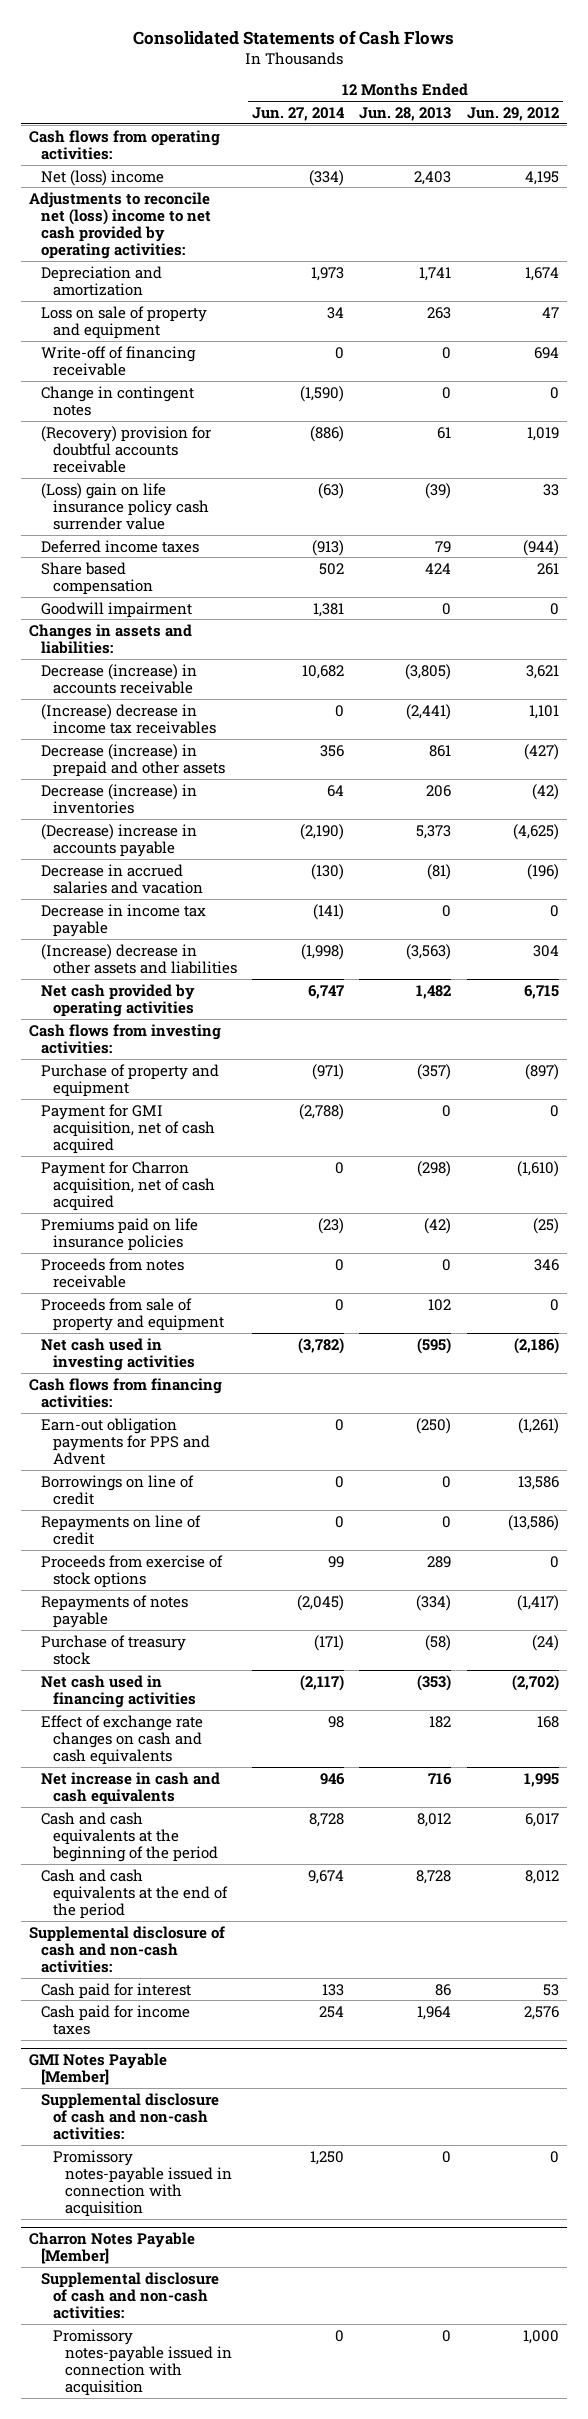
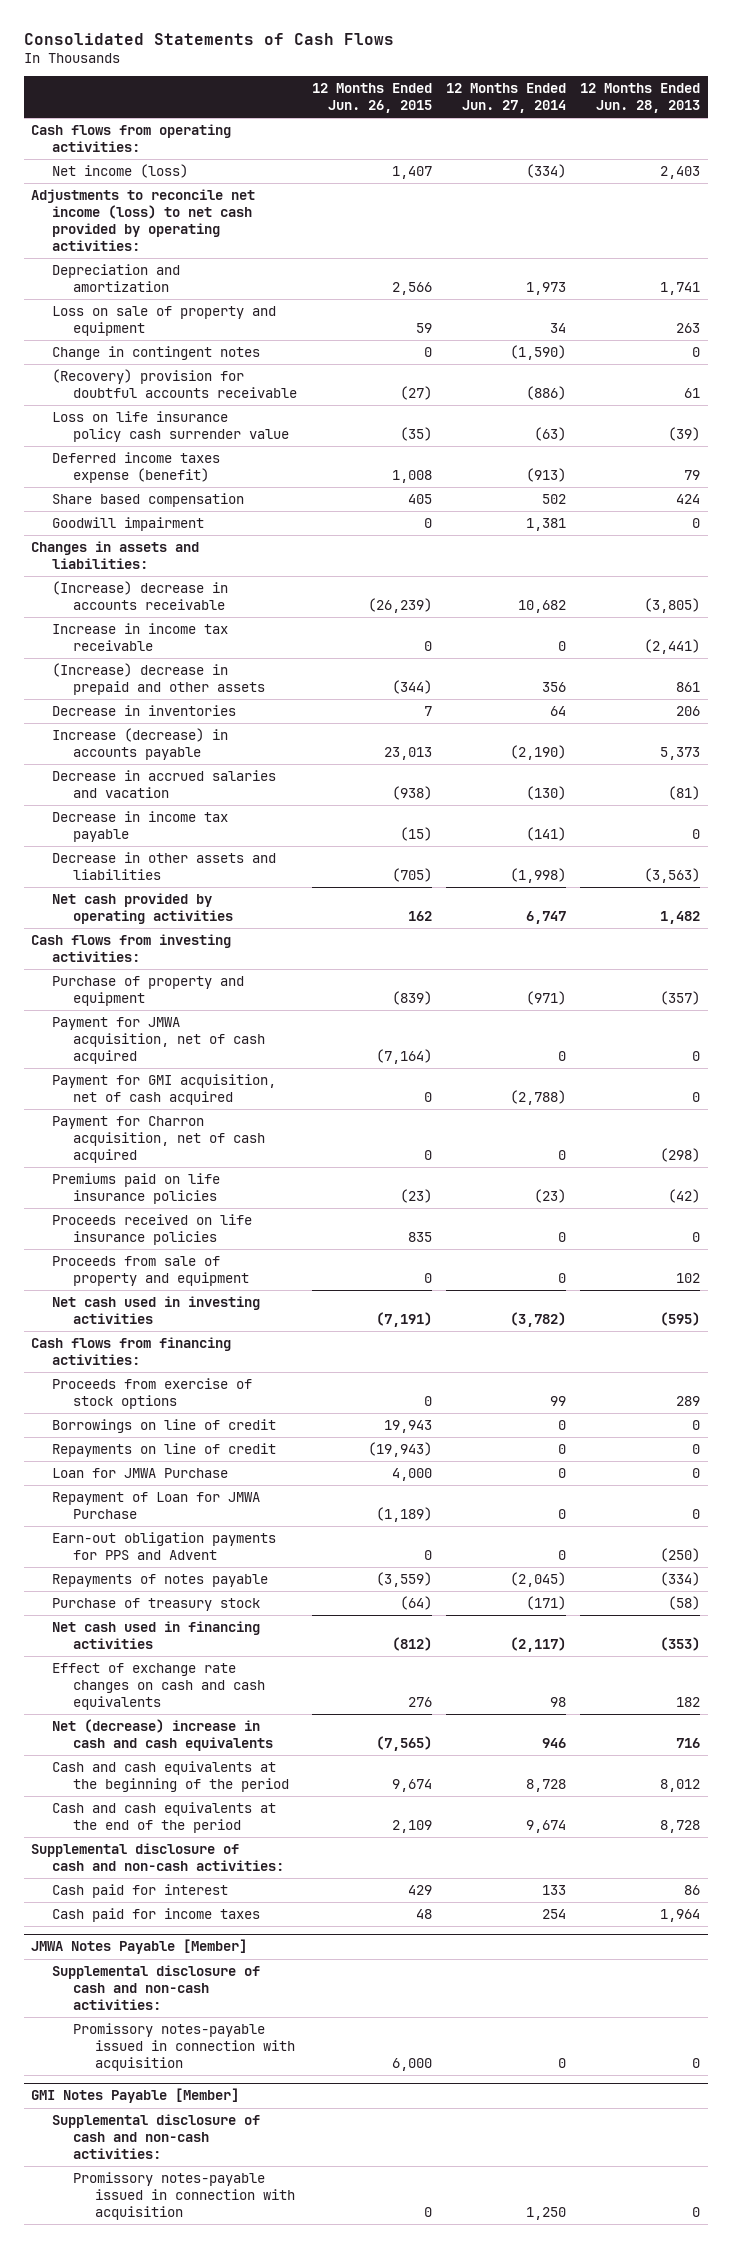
- | 12 Months Ended Jun. 27, 2014 | 12 Months Ended Jun. 28, 2013 | 12 Months Ended Jun. 29, 2012
+ | 12 Months Ended Jun. 26, 2015 | 12 Months Ended Jun. 27, 2014 | 12 Months Ended Jun. 28, 2013
- Net (loss) income | (334) | 2,403 | 4,195
- Adjustments to reconcile net (loss) income to net cash provided by operating activities:
+ Net income (loss) | 1,407 | (334) | 2,403
+ Adjustments to reconcile net income (loss) to net cash provided by operating activities:
- Write-off of financing receivable | 0 | 0 | 694
- (Loss) gain on life insurance policy cash surrender value | (63) | (39) | 33
- Deferred income taxes | (913) | 79 | (944)
+ Loss on life insurance policy cash surrender value | (35) | (63) | (39)
+ Deferred income taxes expense (benefit) | 1,008 | (913) | 79
- Decrease (increase) in accounts receivable | 10,682 | (3,805) | 3,621
- (Increase) decrease in income tax receivables | 0 | (2,441) | 1,101
- Decrease (increase) in prepaid and other assets | 356 | 861 | (427)
- Decrease (increase) in inventories | 64 | 206 | (42)
- (Decrease) increase in accounts payable | (2,190) | 5,373 | (4,625)
+ (Increase) decrease in accounts receivable | (26,239) | 10,682 | (3,805)
+ Increase in income tax receivable | 0 | 0 | (2,441)
+ (Increase) decrease in prepaid and other assets | (344) | 356 | 861
+ Decrease in inventories | 7 | 64 | 206
+ Increase (decrease) in accounts payable | 23,013 | (2,190) | 5,373
- (Increase) decrease in other assets and liabilities | (1,998) | (3,563) | 304
+ Decrease in other assets and liabilities | (705) | (1,998) | (3,563)
+ Payment for JMWA acquisition, net of cash acquired | (7,164) | 0 | 0
- Proceeds from notes receivable | 0 | 0 | 346
+ Proceeds received on life insurance policies | 835 | 0 | 0
moved up: Proceeds from exercise of stock options | 0 | 99 | 289
+ Loan for JMWA Purchase | 4,000 | 0 | 0
+ Repayment of Loan for JMWA Purchase | (1,189) | 0 | 0
moved down: Earn-out obligation payments for PPS and Advent | 0 | 0 | (250)
- Net increase in cash and cash equivalents | 946 | 716 | 1,995
+ Net (decrease) increase in cash and cash equivalents | (7,565) | 946 | 716
+ JMWA Notes Payable [Member]
+ Supplemental disclosure of cash and non-cash activities:
+ Promissory notes-payable issued in connection with acquisition | 6,000 | 0 | 0
- Charron Notes Payable [Member]
- Supplemental disclosure of cash and non-cash activities:
- Promissory notes-payable issued in connection with acquisition | 0 | 0 | 1,000

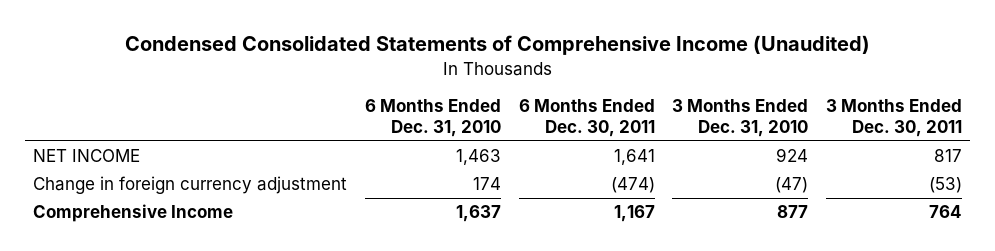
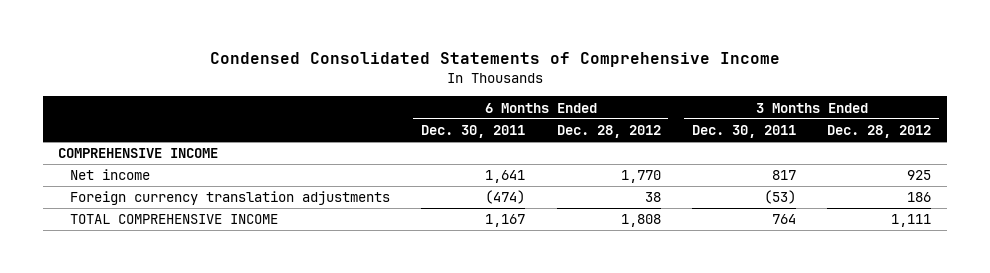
- Condensed Consolidated Statements of Comprehensive Income (Unaudited)
+ Condensed Consolidated Statements of Comprehensive Income
- | 6 Months Ended Dec. 31, 2010 | 6 Months Ended Dec. 30, 2011 | 3 Months Ended Dec. 31, 2010 | 3 Months Ended Dec. 30, 2011
+ | 6 Months Ended Dec. 30, 2011 | 6 Months Ended Dec. 28, 2012 | 3 Months Ended Dec. 30, 2011 | 3 Months Ended Dec. 28, 2012
- NET INCOME | 1,463 | 1,641 | 924 | 817
- Change in foreign currency adjustment | 174 | (474) | (47) | (53)
- Comprehensive Income | 1,637 | 1,167 | 877 | 764
+ COMPREHENSIVE INCOME
+ Net income | 1,641 | 1,770 | 817 | 925
+ Foreign currency translation adjustments | (474) | 38 | (53) | 186
+ TOTAL COMPREHENSIVE INCOME | 1,167 | 1,808 | 764 | 1,111

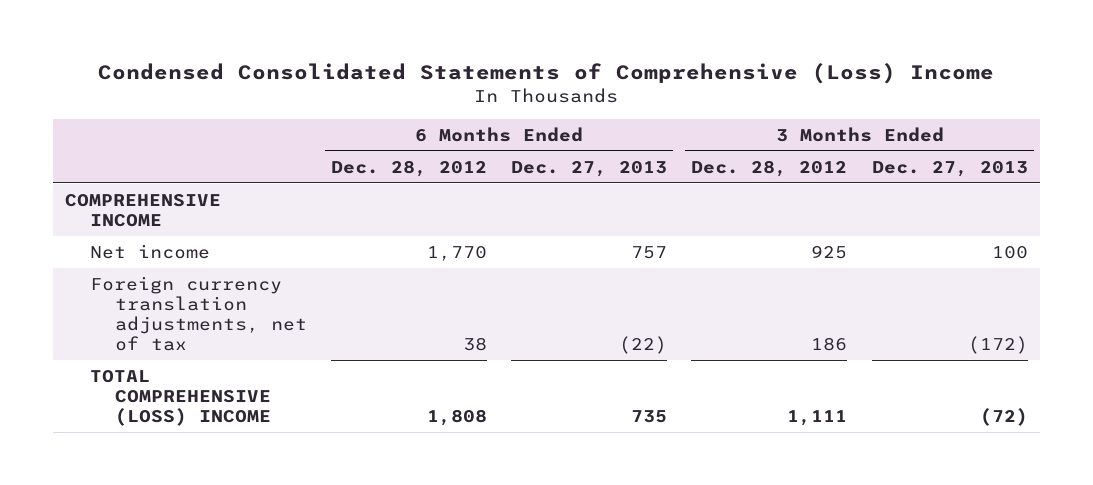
- Condensed Consolidated Statements of Comprehensive Income
+ Condensed Consolidated Statements of Comprehensive (Loss) Income
- | 6 Months Ended Dec. 30, 2011 | 6 Months Ended Dec. 28, 2012 | 3 Months Ended Dec. 30, 2011 | 3 Months Ended Dec. 28, 2012
+ | 6 Months Ended Dec. 28, 2012 | 6 Months Ended Dec. 27, 2013 | 3 Months Ended Dec. 28, 2012 | 3 Months Ended Dec. 27, 2013
- Foreign currency translation adjustments | (474) | 38 | (53) | 186
- TOTAL COMPREHENSIVE INCOME | 1,167 | 1,808 | 764 | 1,111
+ Foreign currency translation adjustments, net of tax | 38 | (22) | 186 | (172)
+ TOTAL COMPREHENSIVE (LOSS) INCOME | 1,808 | 735 | 1,111 | (72)

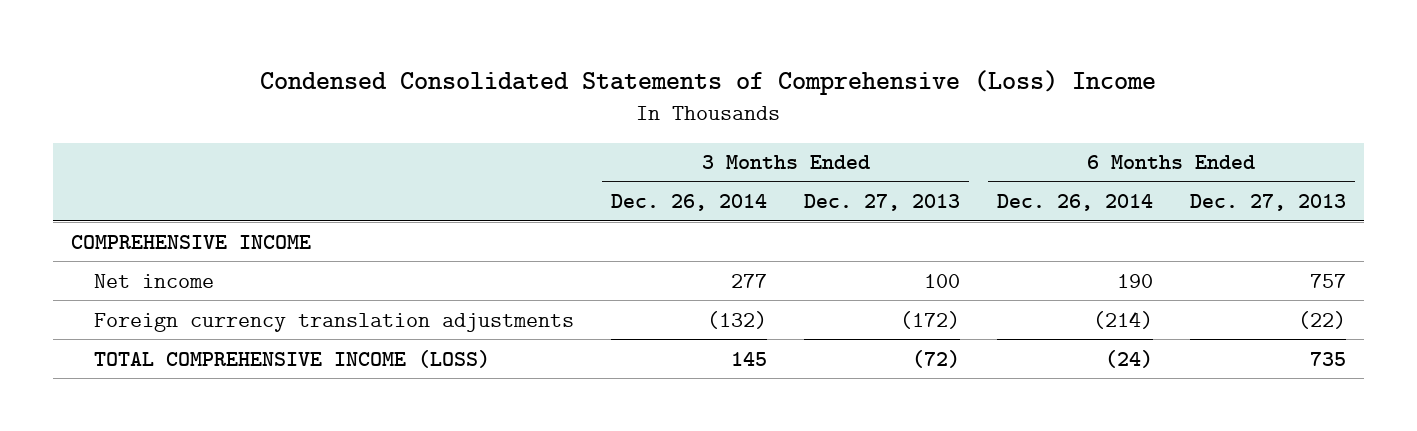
- | 6 Months Ended Dec. 28, 2012 | 6 Months Ended Dec. 27, 2013 | 3 Months Ended Dec. 28, 2012 | 3 Months Ended Dec. 27, 2013
+ | 3 Months Ended Dec. 26, 2014 | 3 Months Ended Dec. 27, 2013 | 6 Months Ended Dec. 26, 2014 | 6 Months Ended Dec. 27, 2013
- Foreign currency translation adjustments, net of tax | 38 | (22) | 186 | (172)
- TOTAL COMPREHENSIVE (LOSS) INCOME | 1,808 | 735 | 1,111 | (72)
+ Foreign currency translation adjustments | (132) | (172) | (214) | (22)
+ TOTAL COMPREHENSIVE INCOME (LOSS) | 145 | (72) | (24) | 735

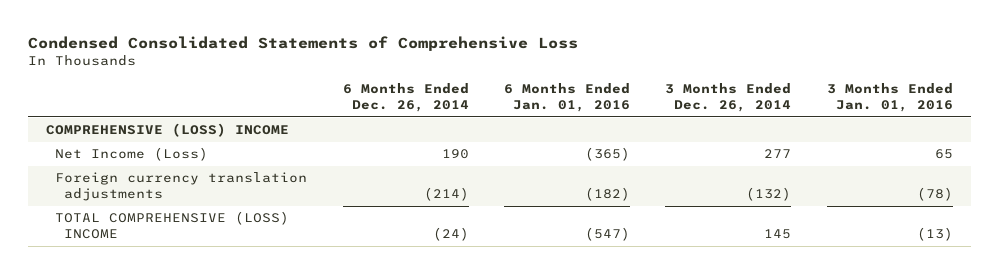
- Condensed Consolidated Statements of Comprehensive (Loss) Income
+ Condensed Consolidated Statements of Comprehensive Loss
- | 3 Months Ended Dec. 26, 2014 | 3 Months Ended Dec. 27, 2013 | 6 Months Ended Dec. 26, 2014 | 6 Months Ended Dec. 27, 2013
+ | 6 Months Ended Dec. 26, 2014 | 6 Months Ended Jan. 01, 2016 | 3 Months Ended Dec. 26, 2014 | 3 Months Ended Jan. 01, 2016
- COMPREHENSIVE INCOME
- Net income | 277 | 100 | 190 | 757
+ COMPREHENSIVE (LOSS) INCOME
+ Net Income (Loss) | 190 | (365) | 277 | 65
- TOTAL COMPREHENSIVE INCOME (LOSS) | 145 | (72) | (24) | 735
+ TOTAL COMPREHENSIVE (LOSS) INCOME | (24) | (547) | 145 | (13)

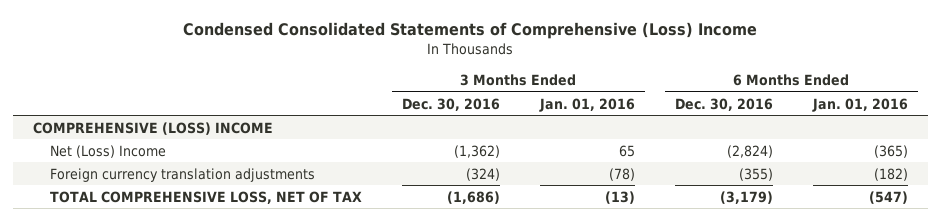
- Condensed Consolidated Statements of Comprehensive Loss
+ Condensed Consolidated Statements of Comprehensive (Loss) Income
- | 6 Months Ended Dec. 26, 2014 | 6 Months Ended Jan. 01, 2016 | 3 Months Ended Dec. 26, 2014 | 3 Months Ended Jan. 01, 2016
+ | 3 Months Ended Dec. 30, 2016 | 3 Months Ended Jan. 01, 2016 | 6 Months Ended Dec. 30, 2016 | 6 Months Ended Jan. 01, 2016
- Net Income (Loss) | 190 | (365) | 277 | 65
+ Net (Loss) Income | (1,362) | 65 | (2,824) | (365)
- TOTAL COMPREHENSIVE (LOSS) INCOME | (24) | (547) | 145 | (13)
+ TOTAL COMPREHENSIVE LOSS, NET OF TAX | (1,686) | (13) | (3,179) | (547)

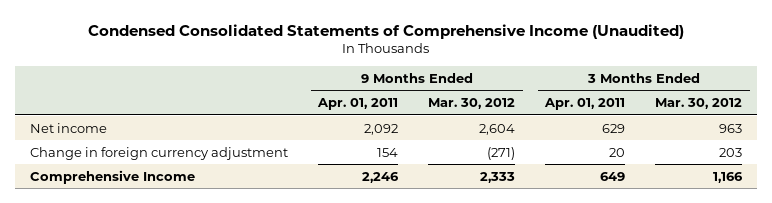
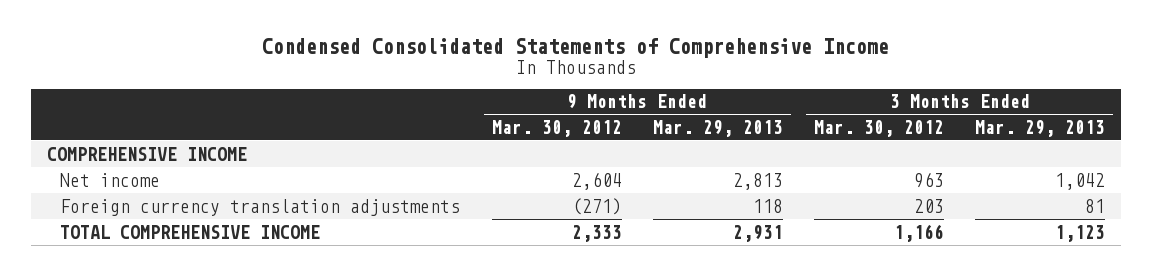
- Condensed Consolidated Statements of Comprehensive Income (Unaudited)
+ Condensed Consolidated Statements of Comprehensive Income
- | 9 Months Ended Apr. 01, 2011 | 9 Months Ended Mar. 30, 2012 | 3 Months Ended Apr. 01, 2011 | 3 Months Ended Mar. 30, 2012
+ | 9 Months Ended Mar. 30, 2012 | 9 Months Ended Mar. 29, 2013 | 3 Months Ended Mar. 30, 2012 | 3 Months Ended Mar. 29, 2013
+ COMPREHENSIVE INCOME
- Change in foreign currency adjustment | 154 | (271) | 20 | 203
- Comprehensive Income | 2,246 | 2,333 | 649 | 1,166
+ Foreign currency translation adjustments | (271) | 118 | 203 | 81
+ TOTAL COMPREHENSIVE INCOME | 2,333 | 2,931 | 1,166 | 1,123

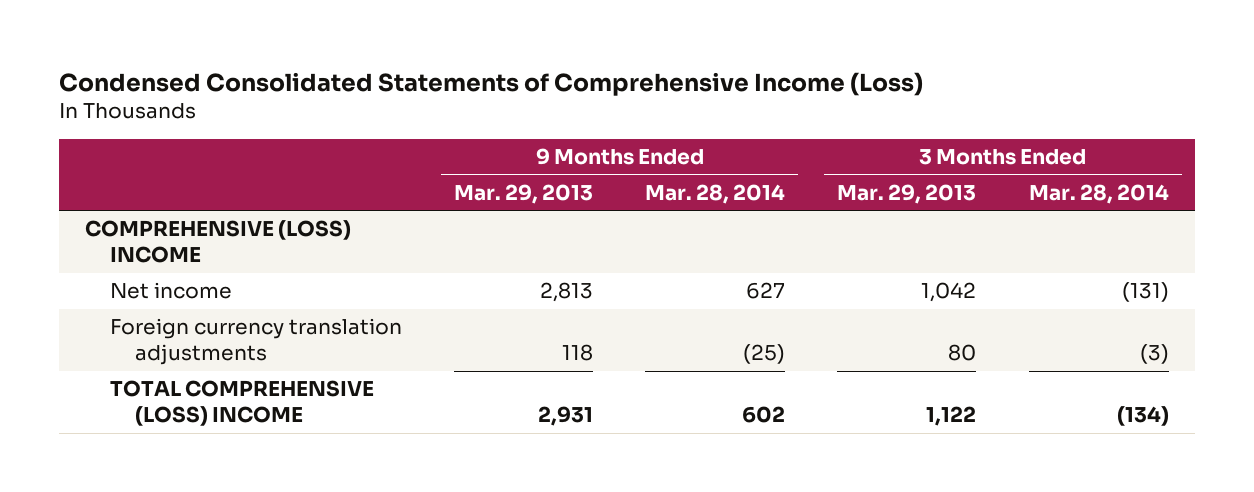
- Condensed Consolidated Statements of Comprehensive Income
+ Condensed Consolidated Statements of Comprehensive Income (Loss)
- | 9 Months Ended Mar. 30, 2012 | 9 Months Ended Mar. 29, 2013 | 3 Months Ended Mar. 30, 2012 | 3 Months Ended Mar. 29, 2013
+ | 9 Months Ended Mar. 29, 2013 | 9 Months Ended Mar. 28, 2014 | 3 Months Ended Mar. 29, 2013 | 3 Months Ended Mar. 28, 2014
- COMPREHENSIVE INCOME
+ COMPREHENSIVE (LOSS) INCOME
- Foreign currency translation adjustments | (271) | 118 | 203 | 81
- TOTAL COMPREHENSIVE INCOME | 2,333 | 2,931 | 1,166 | 1,123
+ Foreign currency translation adjustments | 118 | (25) | 80 | (3)
+ TOTAL COMPREHENSIVE (LOSS) INCOME | 2,931 | 602 | 1,122 | (134)

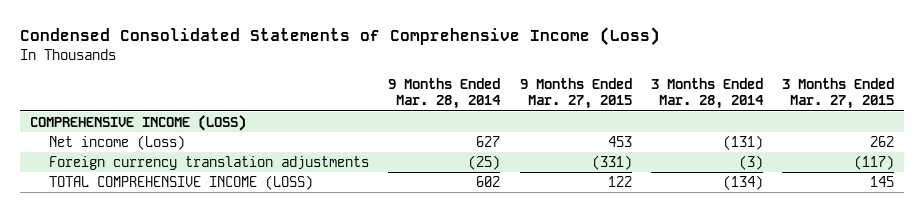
- | 9 Months Ended Mar. 29, 2013 | 9 Months Ended Mar. 28, 2014 | 3 Months Ended Mar. 29, 2013 | 3 Months Ended Mar. 28, 2014
+ | 9 Months Ended Mar. 28, 2014 | 9 Months Ended Mar. 27, 2015 | 3 Months Ended Mar. 28, 2014 | 3 Months Ended Mar. 27, 2015
- COMPREHENSIVE (LOSS) INCOME
- Net income | 2,813 | 627 | 1,042 | (131)
+ COMPREHENSIVE INCOME (LOSS)
+ Net income (Loss) | 627 | 453 | (131) | 262
- TOTAL COMPREHENSIVE (LOSS) INCOME | 2,931 | 602 | 1,122 | (134)
+ TOTAL COMPREHENSIVE INCOME (LOSS) | 602 | 122 | (134) | 145

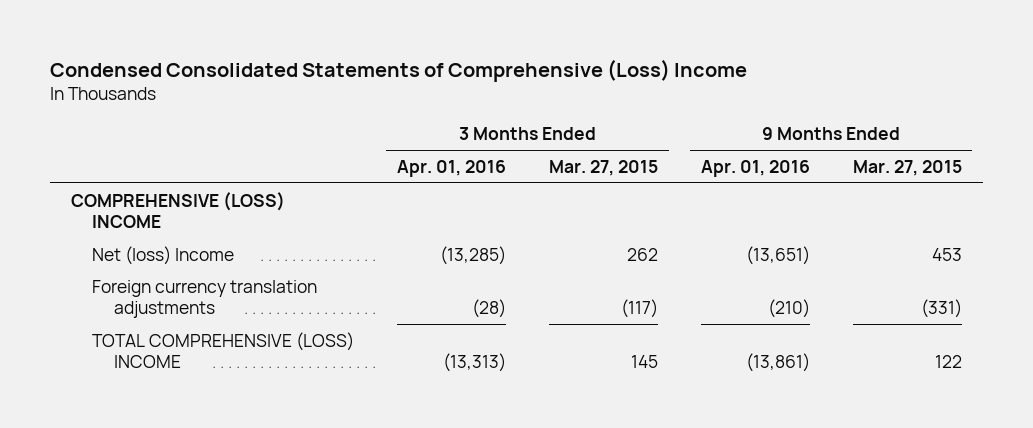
- Condensed Consolidated Statements of Comprehensive Income (Loss)
+ Condensed Consolidated Statements of Comprehensive (Loss) Income
- | 9 Months Ended Mar. 28, 2014 | 9 Months Ended Mar. 27, 2015 | 3 Months Ended Mar. 28, 2014 | 3 Months Ended Mar. 27, 2015
+ | 3 Months Ended Apr. 01, 2016 | 3 Months Ended Mar. 27, 2015 | 9 Months Ended Apr. 01, 2016 | 9 Months Ended Mar. 27, 2015
- COMPREHENSIVE INCOME (LOSS)
- Net income (Loss) | 627 | 453 | (131) | 262
+ COMPREHENSIVE (LOSS) INCOME
+ Net (loss) Income | (13,285) | 262 | (13,651) | 453
- TOTAL COMPREHENSIVE INCOME (LOSS) | 602 | 122 | (134) | 145
+ TOTAL COMPREHENSIVE (LOSS) INCOME | (13,313) | 145 | (13,861) | 122

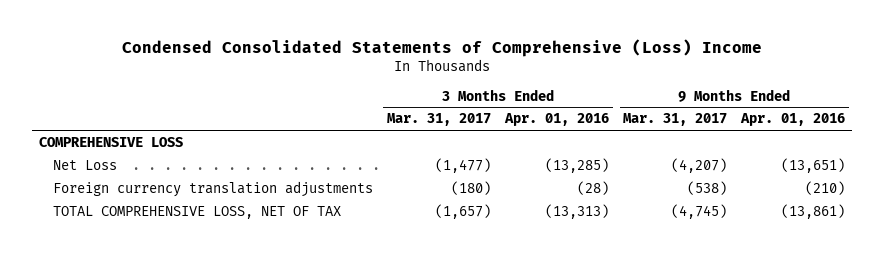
- | 3 Months Ended Apr. 01, 2016 | 3 Months Ended Mar. 27, 2015 | 9 Months Ended Apr. 01, 2016 | 9 Months Ended Mar. 27, 2015
+ | 3 Months Ended Mar. 31, 2017 | 3 Months Ended Apr. 01, 2016 | 9 Months Ended Mar. 31, 2017 | 9 Months Ended Apr. 01, 2016
- COMPREHENSIVE (LOSS) INCOME
- Net (loss) Income | (13,285) | 262 | (13,651) | 453
+ COMPREHENSIVE LOSS
+ Net Loss | (1,477) | (13,285) | (4,207) | (13,651)
- TOTAL COMPREHENSIVE (LOSS) INCOME | (13,313) | 145 | (13,861) | 122
+ TOTAL COMPREHENSIVE LOSS, NET OF TAX | (1,657) | (13,313) | (4,745) | (13,861)

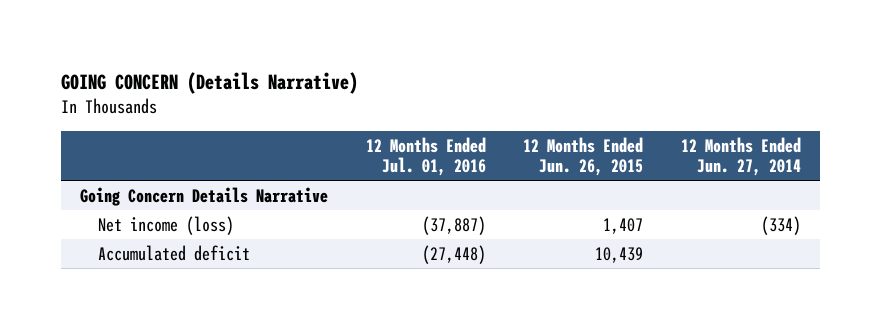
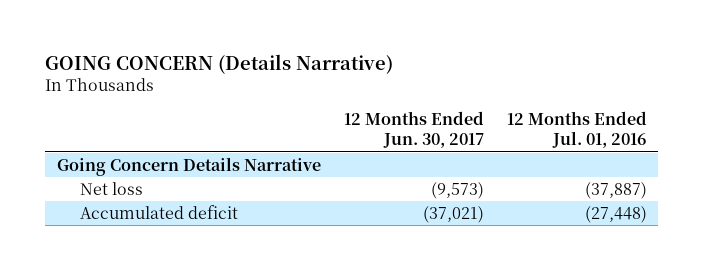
- | 12 Months Ended Jul. 01, 2016 | 12 Months Ended Jun. 26, 2015 | 12 Months Ended Jun. 27, 2014
+ | 12 Months Ended Jun. 30, 2017 | 12 Months Ended Jul. 01, 2016
- Net income (loss) | (37,887) | 1,407 | (334)
+ Net loss | (9,573) | (37,887)

